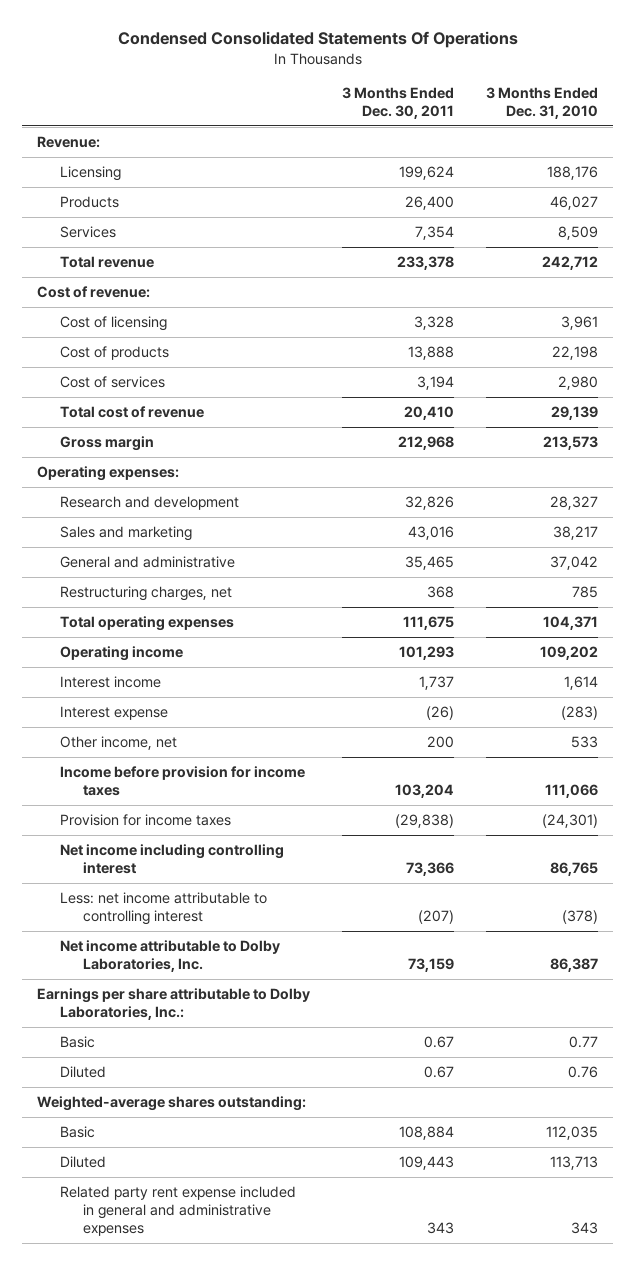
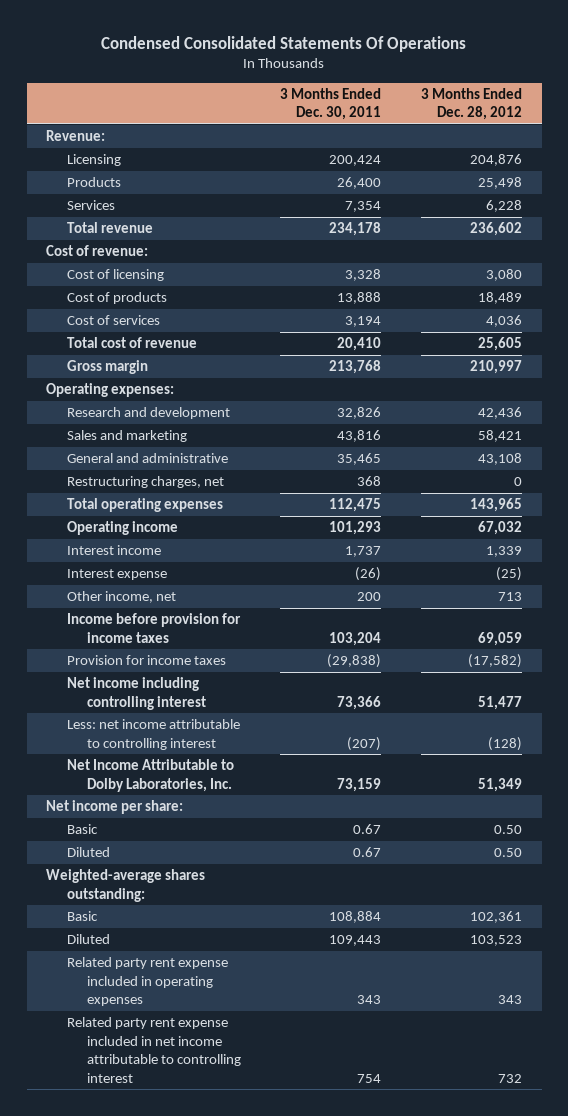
- | 3 Months Ended Dec. 30, 2011 | 3 Months Ended Dec. 31, 2010
+ | 3 Months Ended Dec. 30, 2011 | 3 Months Ended Dec. 28, 2012
- Licensing | 199,624 | 188,176
+ Licensing | 200,424 | 204,876
- Total revenue | 233,378 | 242,712
+ Total revenue | 234,178 | 236,602
- Gross margin | 212,968 | 213,573
+ Gross margin | 213,768 | 210,997
- Sales and marketing | 43,016 | 38,217
+ Sales and marketing | 43,816 | 58,421
- Total operating expenses | 111,675 | 104,371
+ Total operating expenses | 112,475 | 143,965
- Net income attributable to Dolby Laboratories, Inc. | 73,159 | 86,387
- Earnings per share attributable to Dolby Laboratories, Inc.:
+ Net Income Attributable to Dolby Laboratories, Inc. | 73,159 | 51,349
+ Net income per share:
- Related party rent expense included in general and administrative expenses | 343 | 343
+ Related party rent expense included in operating expenses | 343 | 343
+ Related party rent expense included in net income attributable to controlling interest | 754 | 732

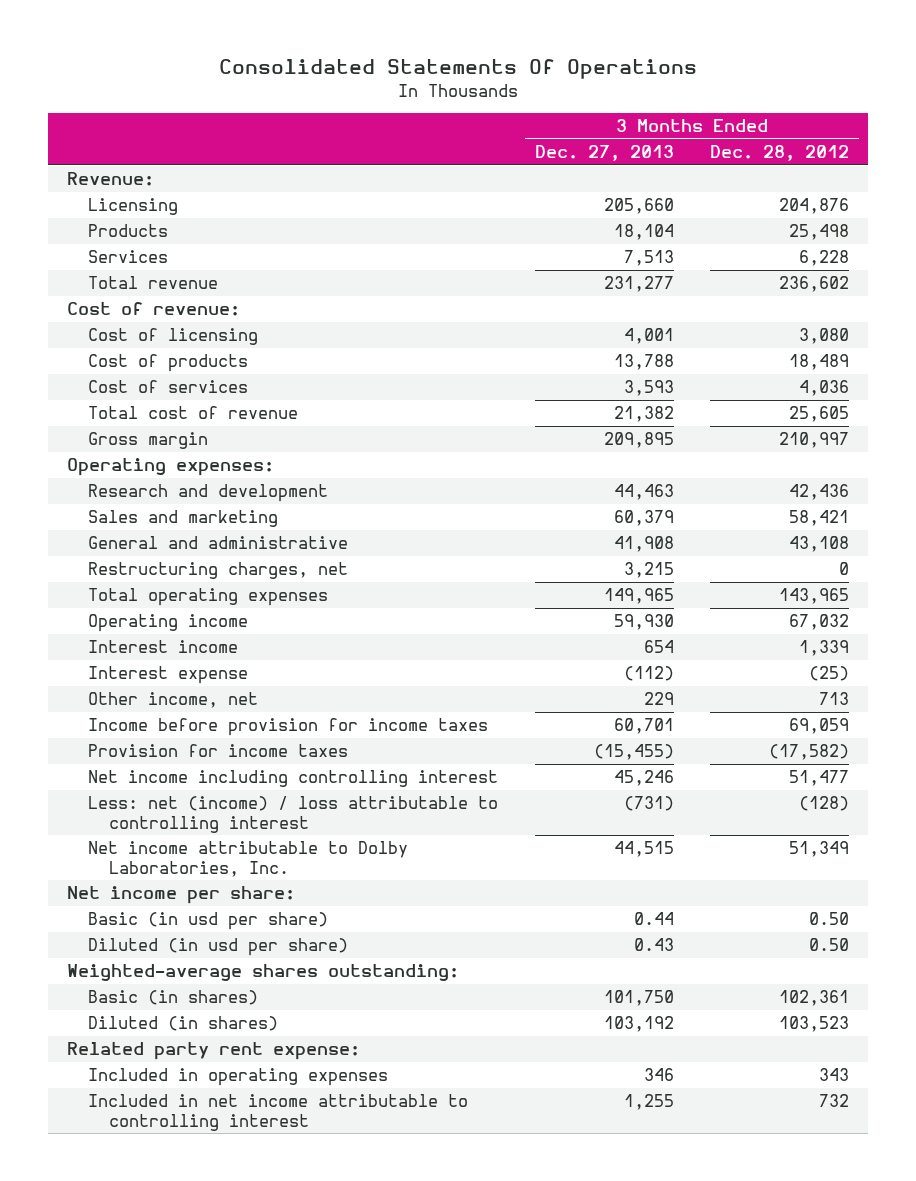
- Condensed Consolidated Statements Of Operations
+ Consolidated Statements Of Operations
- | 3 Months Ended Dec. 30, 2011 | 3 Months Ended Dec. 28, 2012
+ | 3 Months Ended Dec. 27, 2013 | 3 Months Ended Dec. 28, 2012
- Less: net income attributable to controlling interest | (207) | (128)
- Net Income Attributable to Dolby Laboratories, Inc. | 73,159 | 51,349
+ Less: net (income) / loss attributable to controlling interest | (731) | (128)
+ Net income attributable to Dolby Laboratories, Inc. | 44,515 | 51,349
- Basic | 0.67 | 0.50
- Diluted | 0.67 | 0.50
+ Basic (in usd per share) | 0.44 | 0.50
+ Diluted (in usd per share) | 0.43 | 0.50
- Basic | 108,884 | 102,361
- Diluted | 109,443 | 103,523
- Related party rent expense included in operating expenses | 343 | 343
- Related party rent expense included in net income attributable to controlling interest | 754 | 732
+ Basic (in shares) | 101,750 | 102,361
+ Diluted (in shares) | 103,192 | 103,523
+ Related party rent expense:
+ Included in operating expenses | 346 | 343
+ Included in net income attributable to controlling interest | 1,255 | 732

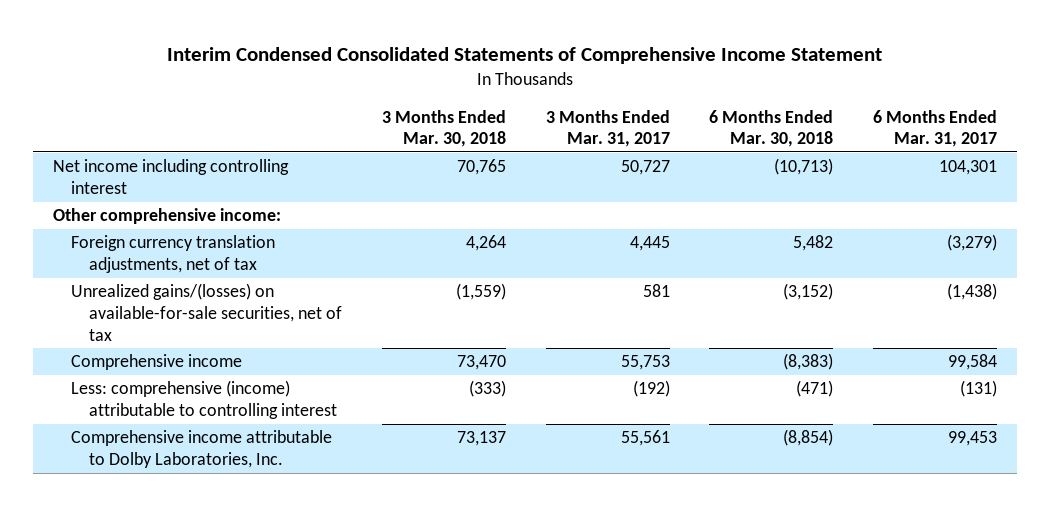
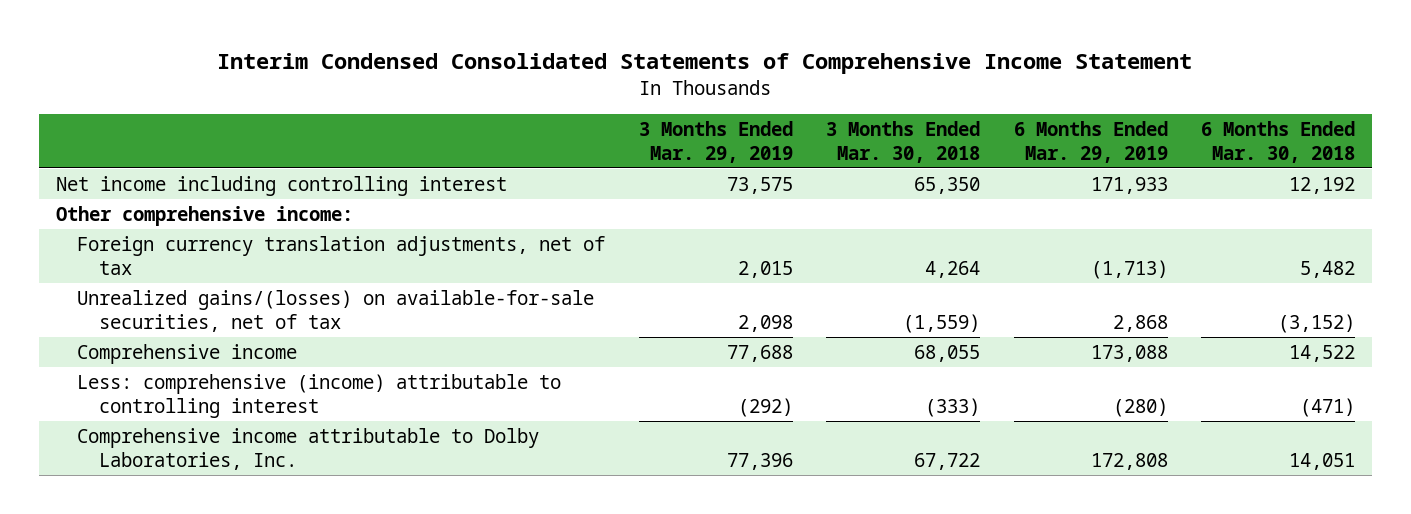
- | 3 Months Ended Mar. 30, 2018 | 3 Months Ended Mar. 31, 2017 | 6 Months Ended Mar. 30, 2018 | 6 Months Ended Mar. 31, 2017
+ | 3 Months Ended Mar. 29, 2019 | 3 Months Ended Mar. 30, 2018 | 6 Months Ended Mar. 29, 2019 | 6 Months Ended Mar. 30, 2018
- Net income including controlling interest | 70,765 | 50,727 | (10,713) | 104,301
+ Net income including controlling interest | 73,575 | 65,350 | 171,933 | 12,192
- Comprehensive income | 73,470 | 55,753 | (8,383) | 99,584
+ Comprehensive income | 77,688 | 68,055 | 173,088 | 14,522
- Comprehensive income attributable to Dolby Laboratories, Inc. | 73,137 | 55,561 | (8,854) | 99,453
+ Comprehensive income attributable to Dolby Laboratories, Inc. | 77,396 | 67,722 | 172,808 | 14,051

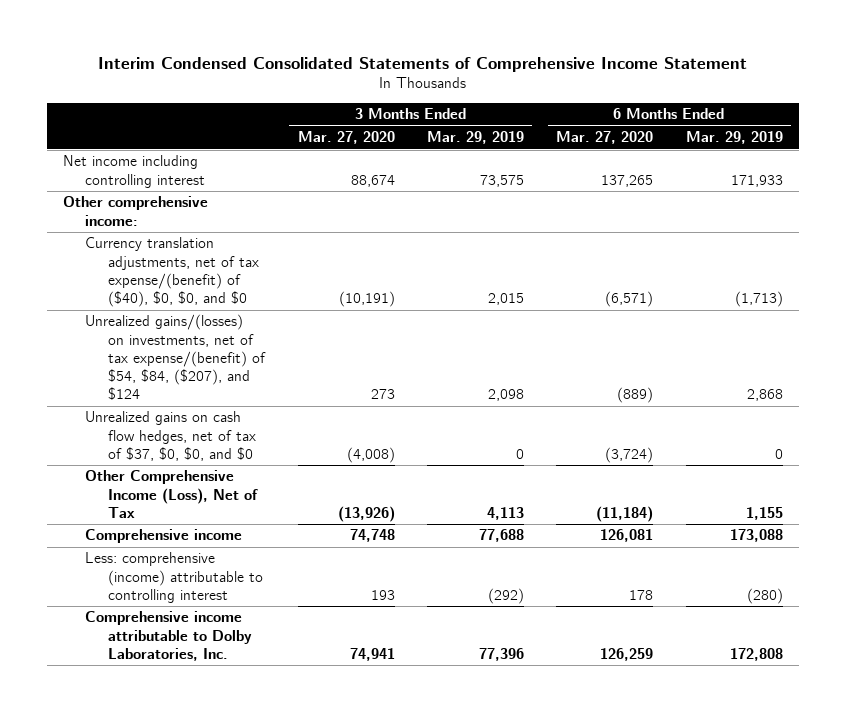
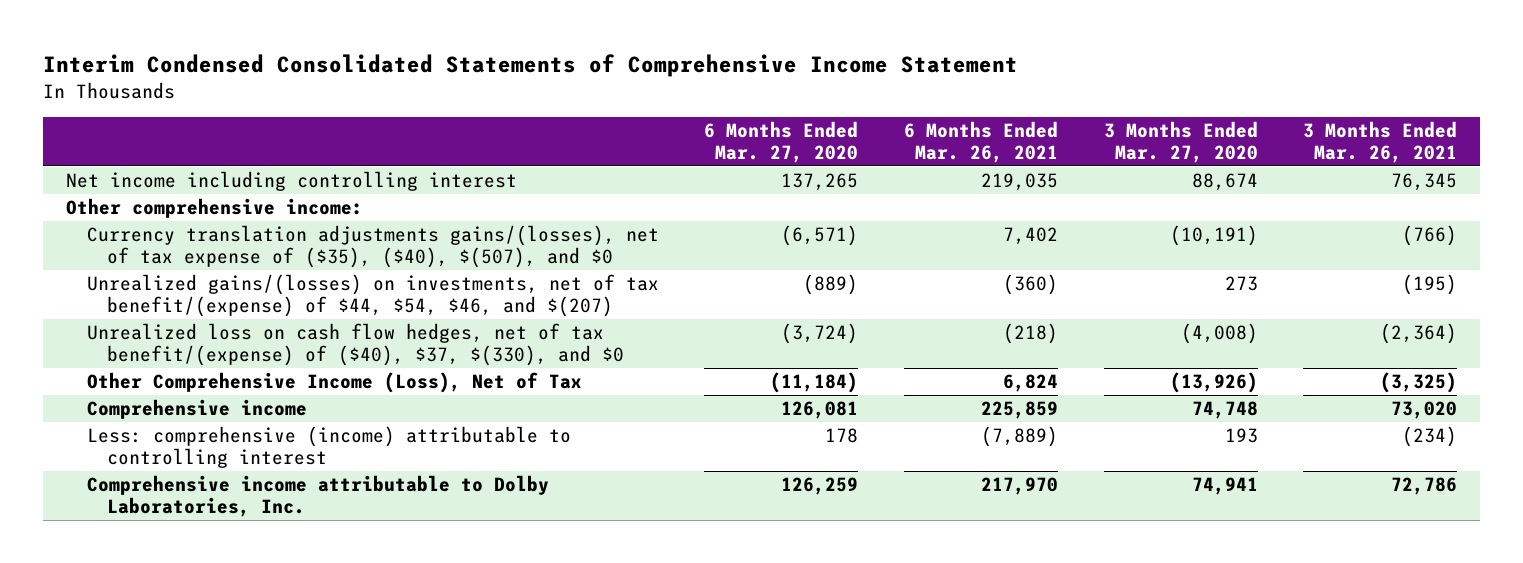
- | 3 Months Ended Mar. 27, 2020 | 3 Months Ended Mar. 29, 2019 | 6 Months Ended Mar. 27, 2020 | 6 Months Ended Mar. 29, 2019
+ | 6 Months Ended Mar. 27, 2020 | 6 Months Ended Mar. 26, 2021 | 3 Months Ended Mar. 27, 2020 | 3 Months Ended Mar. 26, 2021
- Currency translation adjustments, net of tax expense/(benefit) of ($40), $0, $0, and $0 | (10,191) | 2,015 | (6,571) | (1,713)
- Unrealized gains/(losses) on investments, net of tax expense/(benefit) of $54, $84, ($207), and $124 | 273 | 2,098 | (889) | 2,868
- Unrealized gains on cash flow hedges, net of tax of $37, $0, $0, and $0 | (4,008) | 0 | (3,724) | 0
+ Currency translation adjustments gains/(losses), net of tax expense of ($35), ($40), $(507), and $0 | (6,571) | 7,402 | (10,191) | (766)
+ Unrealized gains/(losses) on investments, net of tax benefit/(expense) of $44, $54, $46, and $(207) | (889) | (360) | 273 | (195)
+ Unrealized loss on cash flow hedges, net of tax benefit/(expense) of ($40), $37, $(330), and $0 | (3,724) | (218) | (4,008) | (2,364)

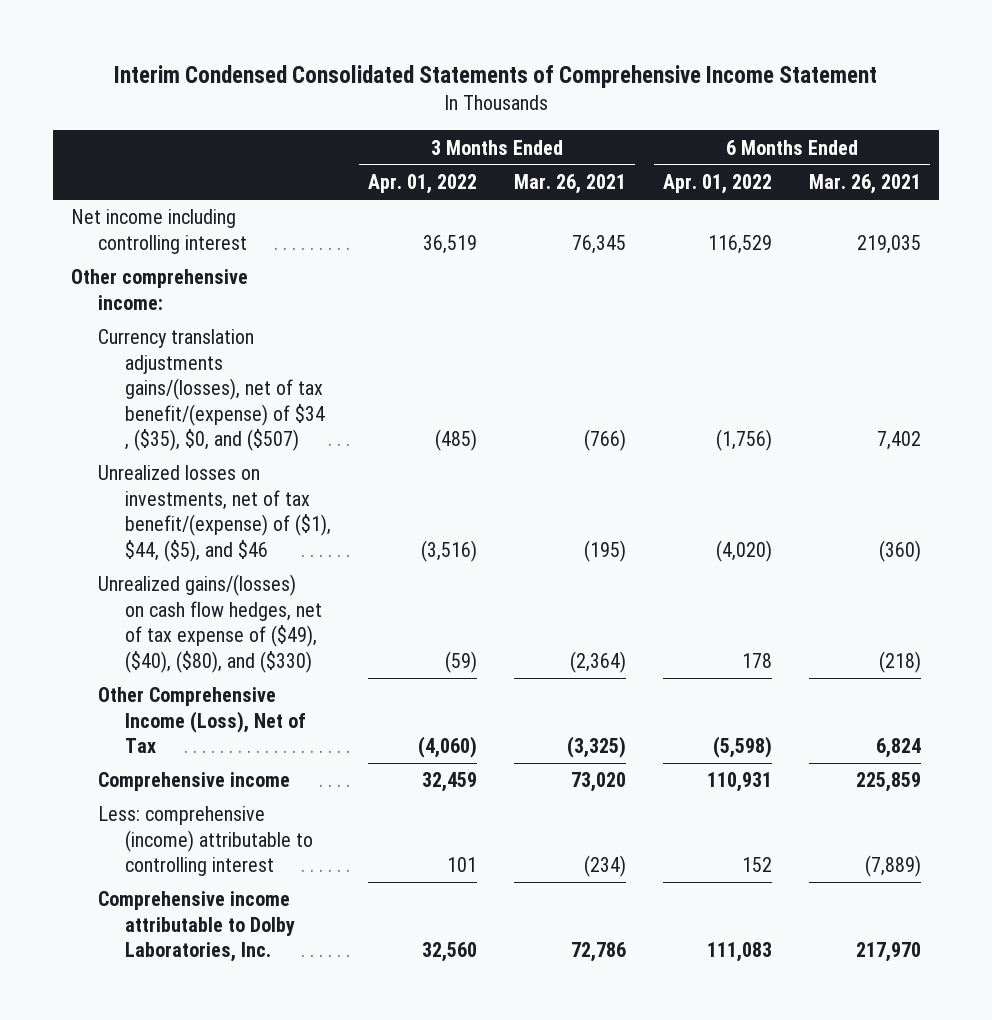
- | 6 Months Ended Mar. 27, 2020 | 6 Months Ended Mar. 26, 2021 | 3 Months Ended Mar. 27, 2020 | 3 Months Ended Mar. 26, 2021
+ | 3 Months Ended Apr. 01, 2022 | 3 Months Ended Mar. 26, 2021 | 6 Months Ended Apr. 01, 2022 | 6 Months Ended Mar. 26, 2021
- Currency translation adjustments gains/(losses), net of tax expense of ($35), ($40), $(507), and $0 | (6,571) | 7,402 | (10,191) | (766)
- Unrealized gains/(losses) on investments, net of tax benefit/(expense) of $44, $54, $46, and $(207) | (889) | (360) | 273 | (195)
- Unrealized loss on cash flow hedges, net of tax benefit/(expense) of ($40), $37, $(330), and $0 | (3,724) | (218) | (4,008) | (2,364)
+ Currency translation adjustments gains/(losses), net of tax benefit/(expense) of $34 , ($35), $0, and ($507) | (485) | (766) | (1,756) | 7,402
+ Unrealized losses on investments, net of tax benefit/(expense) of ($1), $44, ($5), and $46 | (3,516) | (195) | (4,020) | (360)
+ Unrealized gains/(losses) on cash flow hedges, net of tax expense of ($49), ($40), ($80), and ($330) | (59) | (2,364) | 178 | (218)

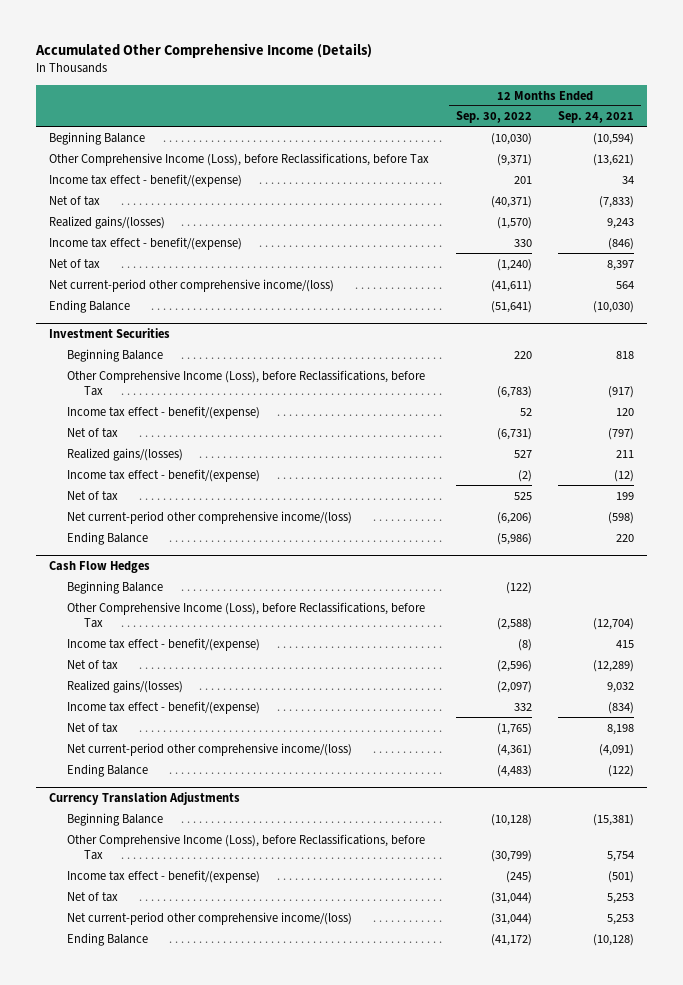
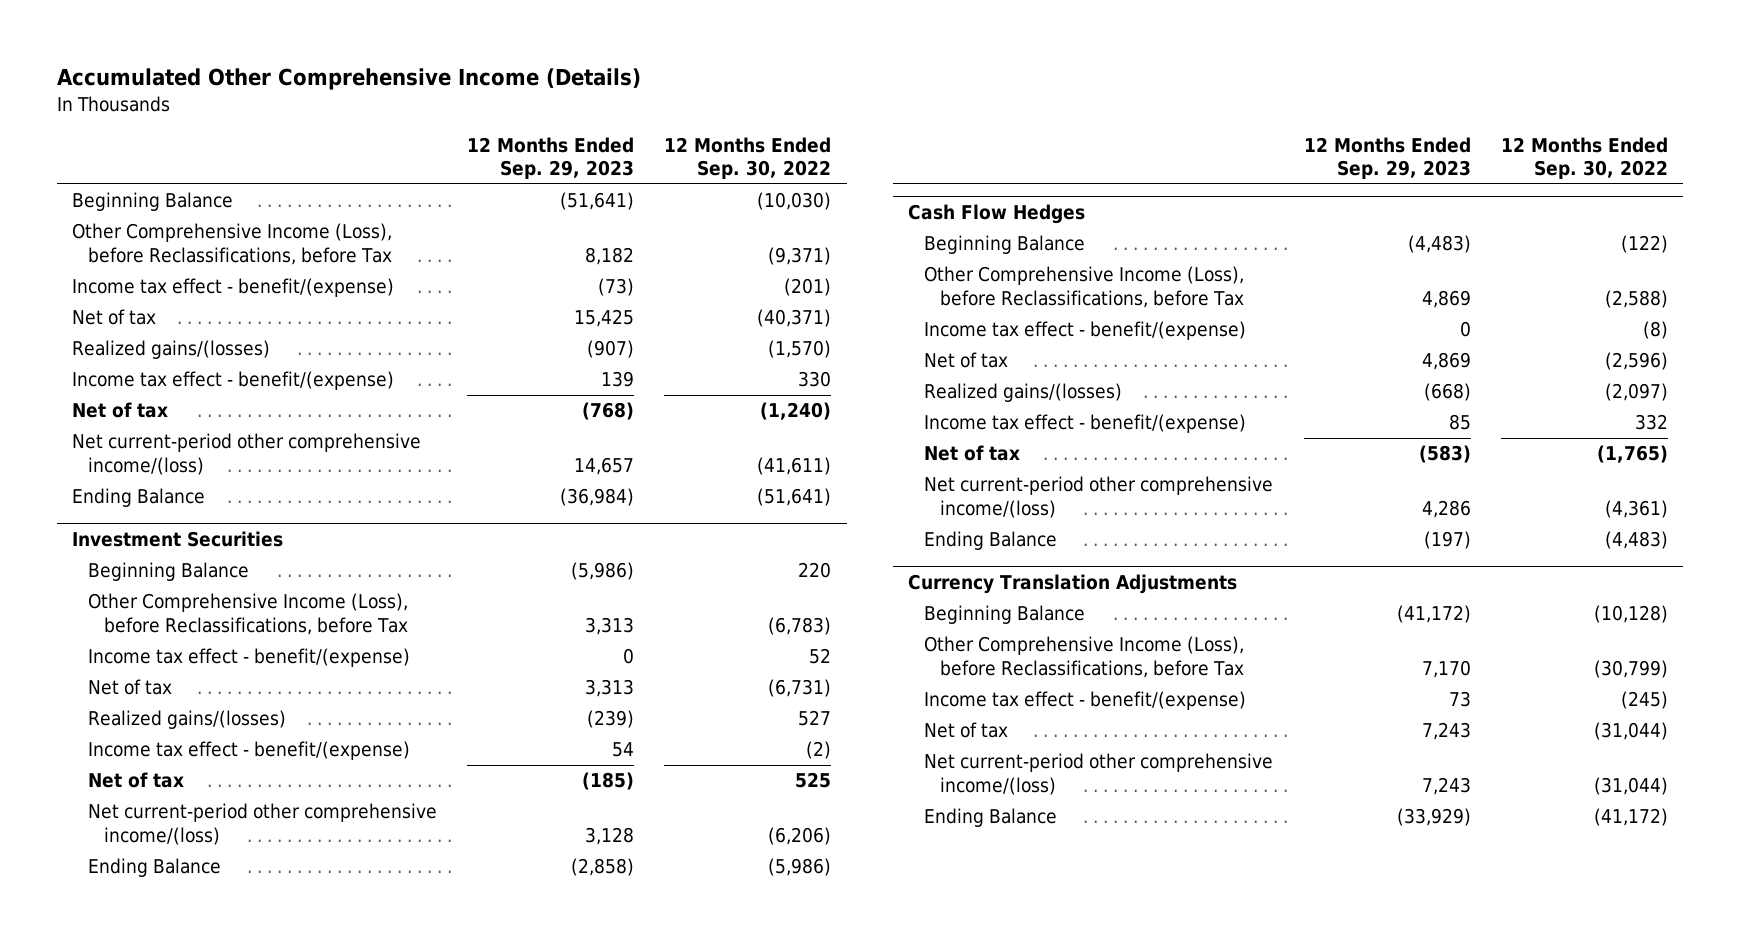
- | 12 Months Ended Sep. 30, 2022 | 12 Months Ended Sep. 24, 2021
+ | 12 Months Ended Sep. 29, 2023 | 12 Months Ended Sep. 30, 2022
- Income tax effect - benefit/(expense) | 201 | 34
+ Income tax effect - benefit/(expense) | (73) | (201)

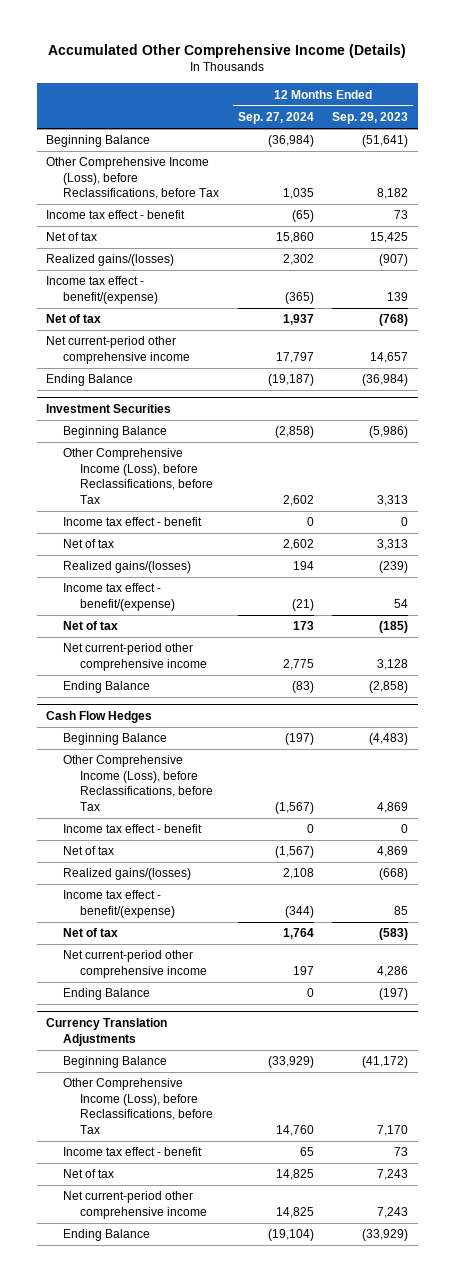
- | 12 Months Ended Sep. 29, 2023 | 12 Months Ended Sep. 30, 2022
+ | 12 Months Ended Sep. 27, 2024 | 12 Months Ended Sep. 29, 2023
- Income tax effect - benefit/(expense) | (73) | (201)
+ Income tax effect - benefit | (65) | 73
- Net current-period other comprehensive income/(loss) | 14,657 | (41,611)
+ Net current-period other comprehensive income | 17,797 | 14,657
@ Investment Securities
- Income tax effect - benefit/(expense) | 0 | 52
+ Income tax effect - benefit | 0 | 0
- Net current-period other comprehensive income/(loss) | 3,128 | (6,206)
+ Net current-period other comprehensive income | 2,775 | 3,128
@ Cash Flow Hedges
- Income tax effect - benefit/(expense) | 0 | (8)
+ Income tax effect - benefit | 0 | 0
- Net current-period other comprehensive income/(loss) | 4,286 | (4,361)
+ Net current-period other comprehensive income | 197 | 4,286
@ Currency Translation Adjustments
- Income tax effect - benefit/(expense) | 73 | (245)
+ Income tax effect - benefit | 65 | 73
- Net current-period other comprehensive income/(loss) | 7,243 | (31,044)
+ Net current-period other comprehensive income | 14,825 | 7,243

